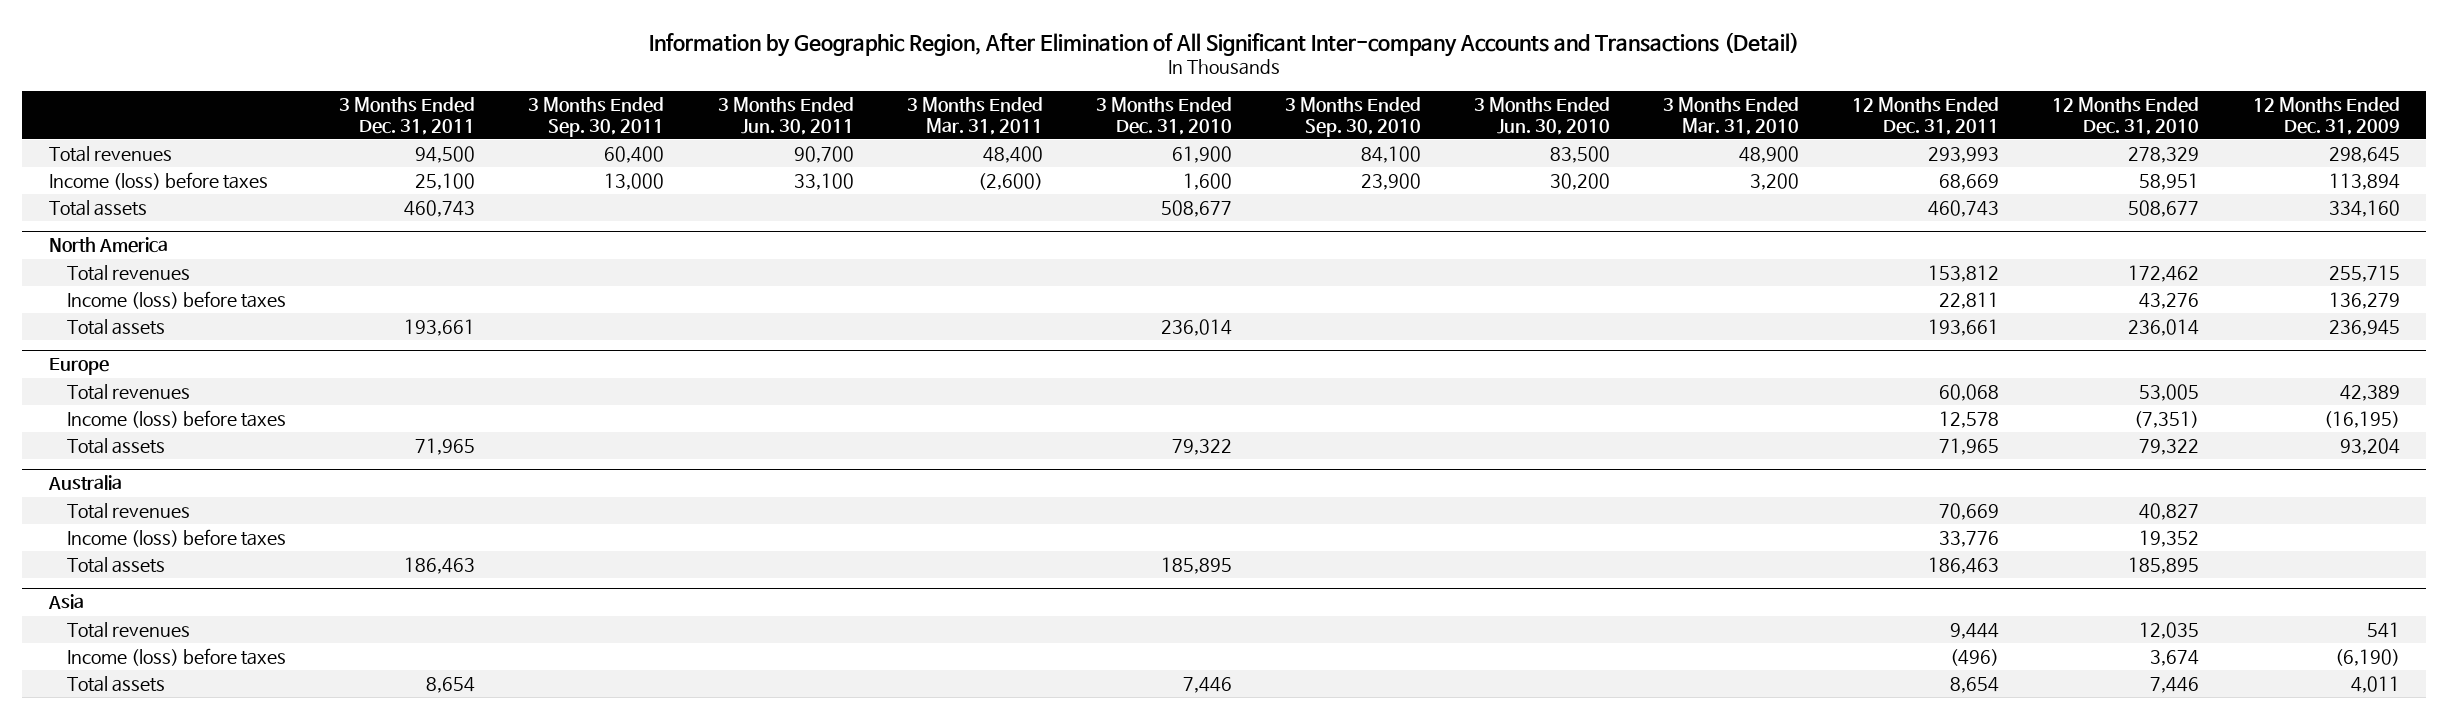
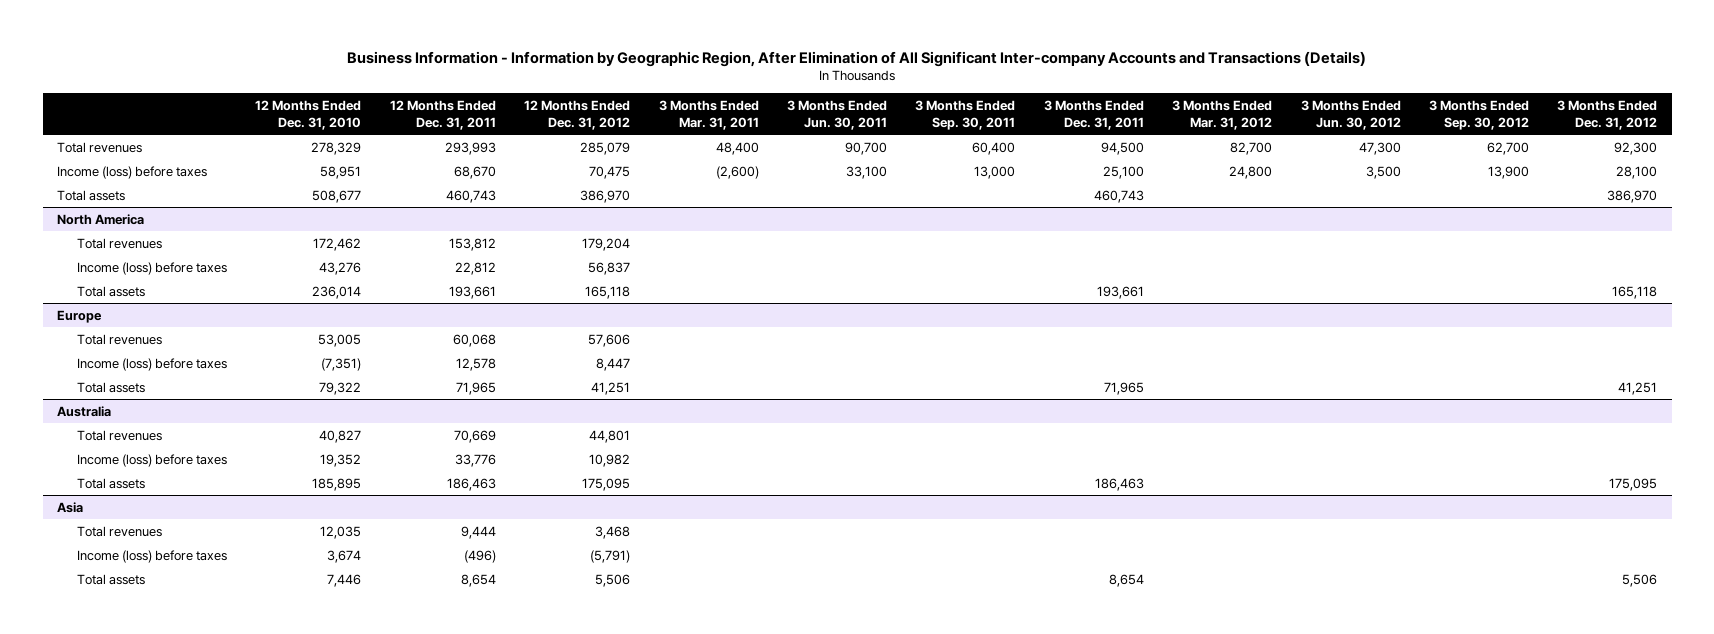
- Information by Geographic Region, After Elimination of All Significant Inter-company Accounts and Transactions (Detail)
+ Business Information - Information by Geographic Region, After Elimination of All Significant Inter-company Accounts and Transactions (Details)
- | 3 Months Ended Dec. 31, 2011 | 3 Months Ended Sep. 30, 2011 | 3 Months Ended Jun. 30, 2011 | 3 Months Ended Mar. 31, 2011 | 3 Months Ended Dec. 31, 2010 | 3 Months Ended Sep. 30, 2010 | 3 Months Ended Jun. 30, 2010 | 3 Months Ended Mar. 31, 2010 | 12 Months Ended Dec. 31, 2011 | 12 Months Ended Dec. 31, 2010 | 12 Months Ended Dec. 31, 2009
+ | 12 Months Ended Dec. 31, 2010 | 12 Months Ended Dec. 31, 2011 | 12 Months Ended Dec. 31, 2012 | 3 Months Ended Mar. 31, 2011 | 3 Months Ended Jun. 30, 2011 | 3 Months Ended Sep. 30, 2011 | 3 Months Ended Dec. 31, 2011 | 3 Months Ended Mar. 31, 2012 | 3 Months Ended Jun. 30, 2012 | 3 Months Ended Sep. 30, 2012 | 3 Months Ended Dec. 31, 2012
- Income (loss) before taxes | 25,100 | 13,000 | 33,100 | (2,600) | 1,600 | 23,900 | 30,200 | 3,200 | 68,669 | 58,951 | 113,894
+ Income (loss) before taxes | 58,951 | 68,670 | 70,475 | (2,600) | 33,100 | 13,000 | 25,100 | 24,800 | 3,500 | 13,900 | 28,100
@ North America
- Income (loss) before taxes | | | | | | | | | 22,811 | 43,276 | 136,279
+ Income (loss) before taxes | 43,276 | 22,812 | 56,837 | | | | | | | |

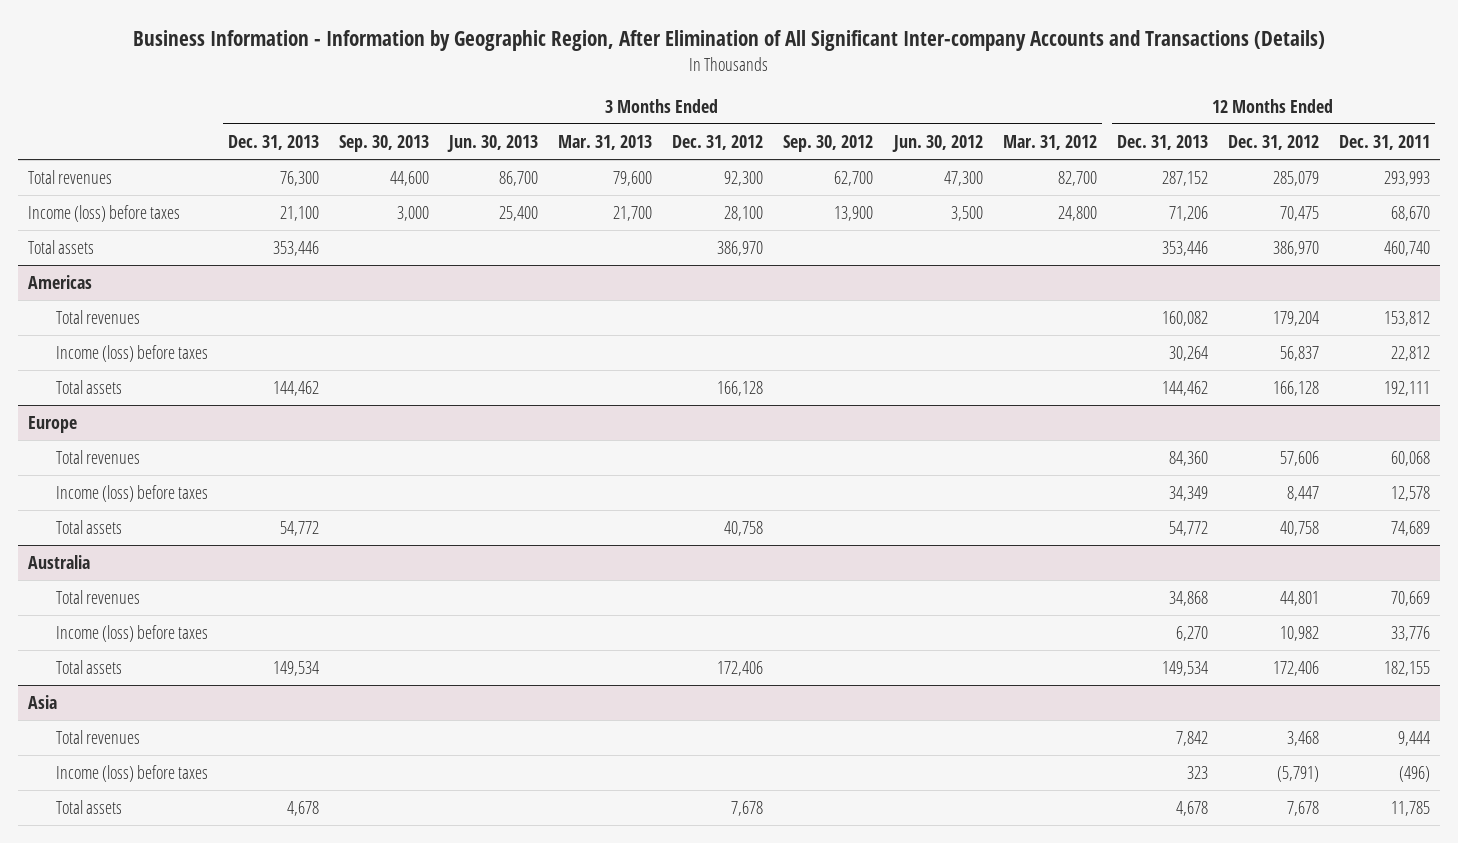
- | 12 Months Ended Dec. 31, 2010 | 12 Months Ended Dec. 31, 2011 | 12 Months Ended Dec. 31, 2012 | 3 Months Ended Mar. 31, 2011 | 3 Months Ended Jun. 30, 2011 | 3 Months Ended Sep. 30, 2011 | 3 Months Ended Dec. 31, 2011 | 3 Months Ended Mar. 31, 2012 | 3 Months Ended Jun. 30, 2012 | 3 Months Ended Sep. 30, 2012 | 3 Months Ended Dec. 31, 2012
+ | 3 Months Ended Dec. 31, 2013 | 3 Months Ended Sep. 30, 2013 | 3 Months Ended Jun. 30, 2013 | 3 Months Ended Mar. 31, 2013 | 3 Months Ended Dec. 31, 2012 | 3 Months Ended Sep. 30, 2012 | 3 Months Ended Jun. 30, 2012 | 3 Months Ended Mar. 31, 2012 | 12 Months Ended Dec. 31, 2013 | 12 Months Ended Dec. 31, 2012 | 12 Months Ended Dec. 31, 2011
- Total assets | 508,677 | 460,743 | 386,970 | | | | 460,743 | | | | 386,970
- North America
+ Total assets | 353,446 | | | | 386,970 | | | | 353,446 | 386,970 | 460,740
+ Americas
- Total assets | 236,014 | 193,661 | 165,118 | | | | 193,661 | | | | 165,118
+ Total assets | 144,462 | | | | 166,128 | | | | 144,462 | 166,128 | 192,111
@ Europe
- Total assets | 79,322 | 71,965 | 41,251 | | | | 71,965 | | | | 41,251
+ Total assets | 54,772 | | | | 40,758 | | | | 54,772 | 40,758 | 74,689
@ Australia
- Total assets | 185,895 | 186,463 | 175,095 | | | | 186,463 | | | | 175,095
+ Total assets | 149,534 | | | | 172,406 | | | | 149,534 | 172,406 | 182,155
@ Asia
- Total assets | 7,446 | 8,654 | 5,506 | | | | 8,654 | | | | 5,506
+ Total assets | 4,678 | | | | 7,678 | | | | 4,678 | 7,678 | 11,785

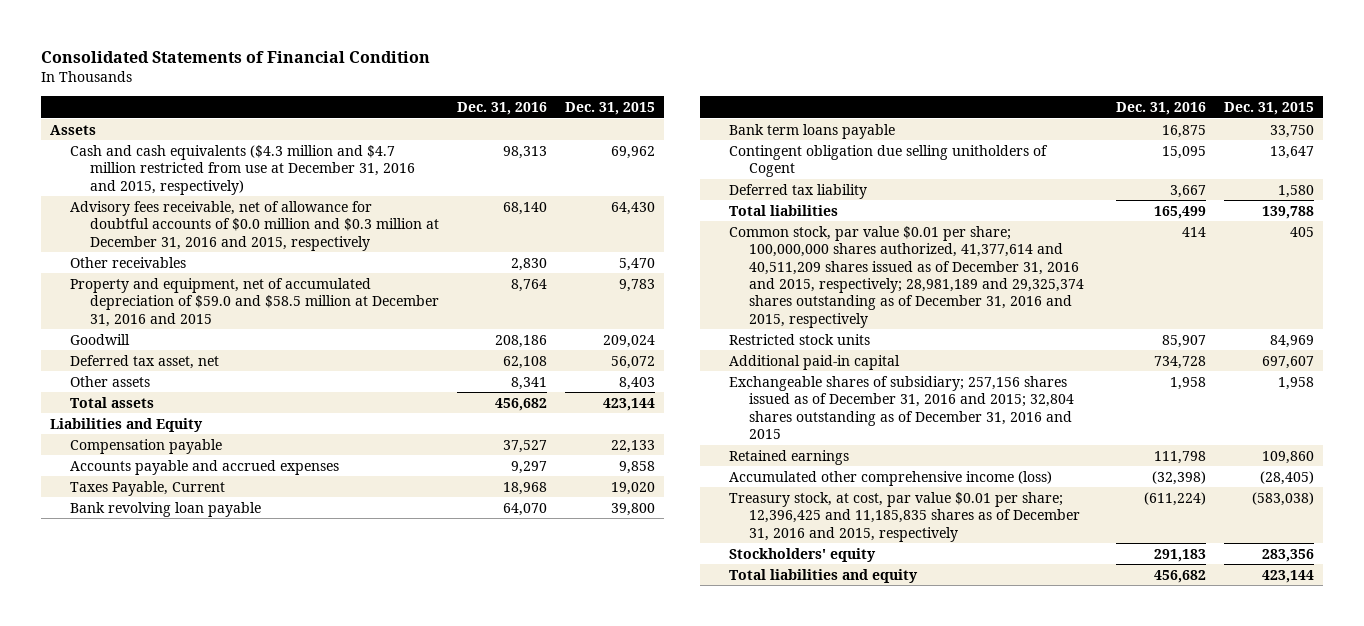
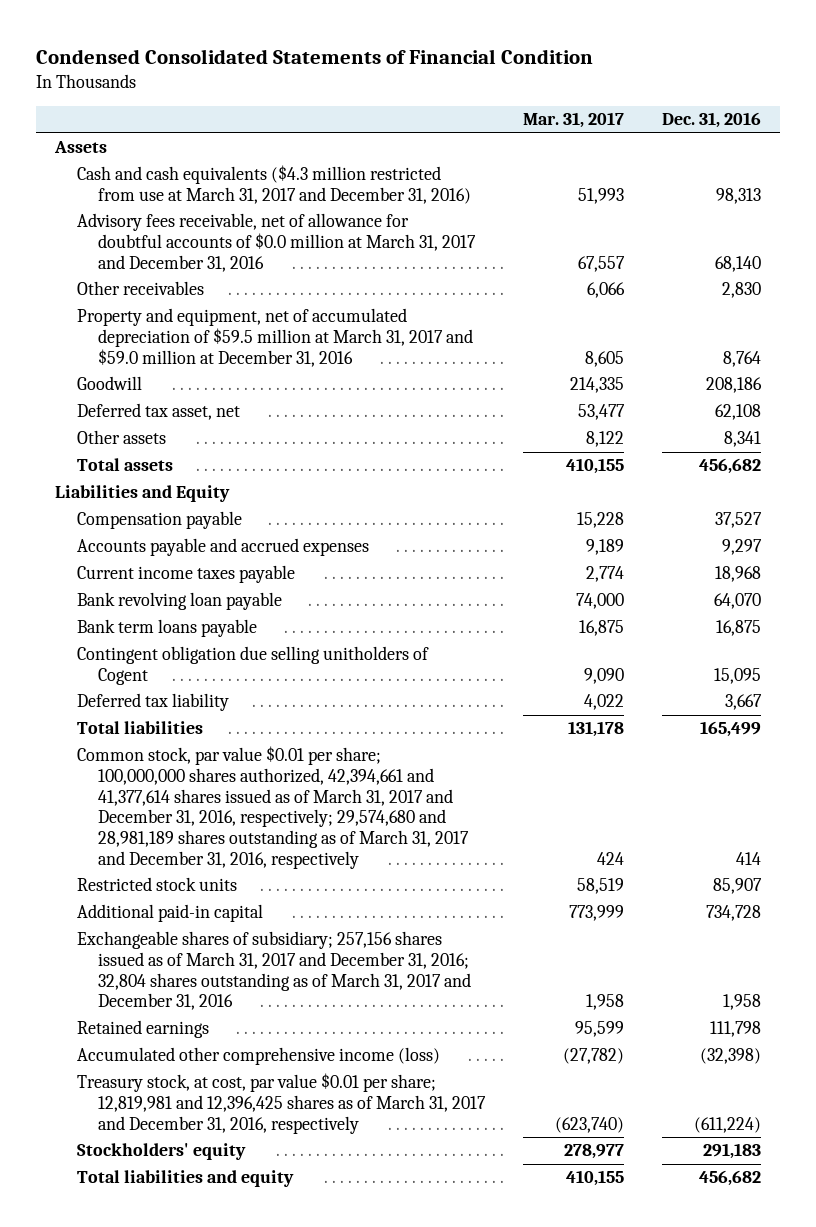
- Consolidated Statements of Financial Condition
+ Condensed Consolidated Statements of Financial Condition
- | Dec. 31, 2016 | Dec. 31, 2015
+ | Mar. 31, 2017 | Dec. 31, 2016
- Cash and cash equivalents ($4.3 million and $4.7 million restricted from use at December 31, 2016 and 2015, respectively) | 98,313 | 69,962
- Advisory fees receivable, net of allowance for doubtful accounts of $0.0 million and $0.3 million at December 31, 2016 and 2015, respectively | 68,140 | 64,430
+ Cash and cash equivalents ($4.3 million restricted from use at March 31, 2017 and December 31, 2016) | 51,993 | 98,313
+ Advisory fees receivable, net of allowance for doubtful accounts of $0.0 million at March 31, 2017 and December 31, 2016 | 67,557 | 68,140
- Property and equipment, net of accumulated depreciation of $59.0 and $58.5 million at December 31, 2016 and 2015 | 8,764 | 9,783
+ Property and equipment, net of accumulated depreciation of $59.5 million at March 31, 2017 and $59.0 million at December 31, 2016 | 8,605 | 8,764
- Taxes Payable, Current | 18,968 | 19,020
+ Current income taxes payable | 2,774 | 18,968
- Common stock, par value $0.01 per share; 100,000,000 shares authorized, 41,377,614 and 40,511,209 shares issued as of December 31, 2016 and 2015, respectively; 28,981,189 and 29,325,374 shares outstanding as of December 31, 2016 and 2015, respectively | 414 | 405
+ Common stock, par value $0.01 per share; 100,000,000 shares authorized, 42,394,661 and 41,377,614 shares issued as of March 31, 2017 and December 31, 2016, respectively; 29,574,680 and 28,981,189 shares outstanding as of March 31, 2017 and December 31, 2016, respectively | 424 | 414
- Exchangeable shares of subsidiary; 257,156 shares issued as of December 31, 2016 and 2015; 32,804 shares outstanding as of December 31, 2016 and 2015 | 1,958 | 1,958
+ Exchangeable shares of subsidiary; 257,156 shares issued as of March 31, 2017 and December 31, 2016; 32,804 shares outstanding as of March 31, 2017 and December 31, 2016 | 1,958 | 1,958
- Treasury stock, at cost, par value $0.01 per share; 12,396,425 and 11,185,835 shares as of December 31, 2016 and 2015, respectively | (611,224) | (583,038)
+ Treasury stock, at cost, par value $0.01 per share; 12,819,981 and 12,396,425 shares as of March 31, 2017 and December 31, 2016, respectively | (623,740) | (611,224)

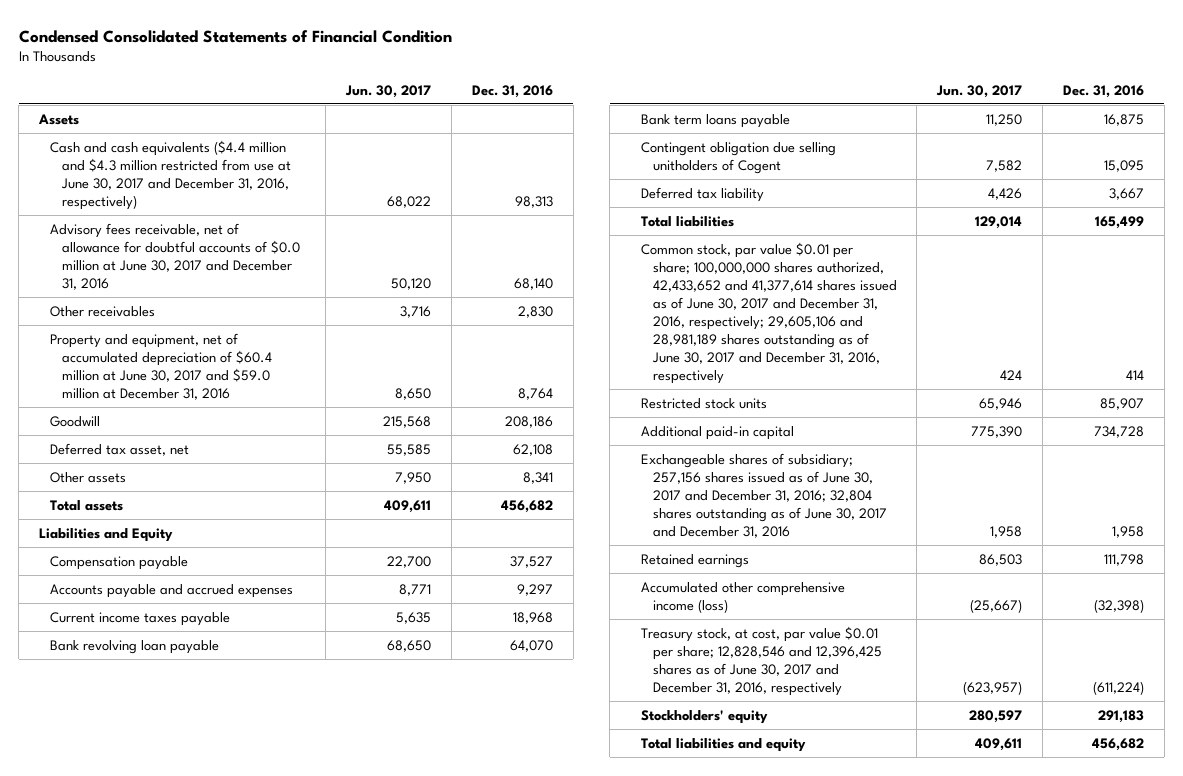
- | Mar. 31, 2017 | Dec. 31, 2016
+ | Jun. 30, 2017 | Dec. 31, 2016
- Cash and cash equivalents ($4.3 million restricted from use at March 31, 2017 and December 31, 2016) | 51,993 | 98,313
- Advisory fees receivable, net of allowance for doubtful accounts of $0.0 million at March 31, 2017 and December 31, 2016 | 67,557 | 68,140
+ Cash and cash equivalents ($4.4 million and $4.3 million restricted from use at June 30, 2017 and December 31, 2016, respectively) | 68,022 | 98,313
+ Advisory fees receivable, net of allowance for doubtful accounts of $0.0 million at June 30, 2017 and December 31, 2016 | 50,120 | 68,140
- Property and equipment, net of accumulated depreciation of $59.5 million at March 31, 2017 and $59.0 million at December 31, 2016 | 8,605 | 8,764
+ Property and equipment, net of accumulated depreciation of $60.4 million at June 30, 2017 and $59.0 million at December 31, 2016 | 8,650 | 8,764
- Common stock, par value $0.01 per share; 100,000,000 shares authorized, 42,394,661 and 41,377,614 shares issued as of March 31, 2017 and December 31, 2016, respectively; 29,574,680 and 28,981,189 shares outstanding as of March 31, 2017 and December 31, 2016, respectively | 424 | 414
+ Common stock, par value $0.01 per share; 100,000,000 shares authorized, 42,433,652 and 41,377,614 shares issued as of June 30, 2017 and December 31, 2016, respectively; 29,605,106 and 28,981,189 shares outstanding as of June 30, 2017 and December 31, 2016, respectively | 424 | 414
- Exchangeable shares of subsidiary; 257,156 shares issued as of March 31, 2017 and December 31, 2016; 32,804 shares outstanding as of March 31, 2017 and December 31, 2016 | 1,958 | 1,958
+ Exchangeable shares of subsidiary; 257,156 shares issued as of June 30, 2017 and December 31, 2016; 32,804 shares outstanding as of June 30, 2017 and December 31, 2016 | 1,958 | 1,958
- Treasury stock, at cost, par value $0.01 per share; 12,819,981 and 12,396,425 shares as of March 31, 2017 and December 31, 2016, respectively | (623,740) | (611,224)
+ Treasury stock, at cost, par value $0.01 per share; 12,828,546 and 12,396,425 shares as of June 30, 2017 and December 31, 2016, respectively | (623,957) | (611,224)

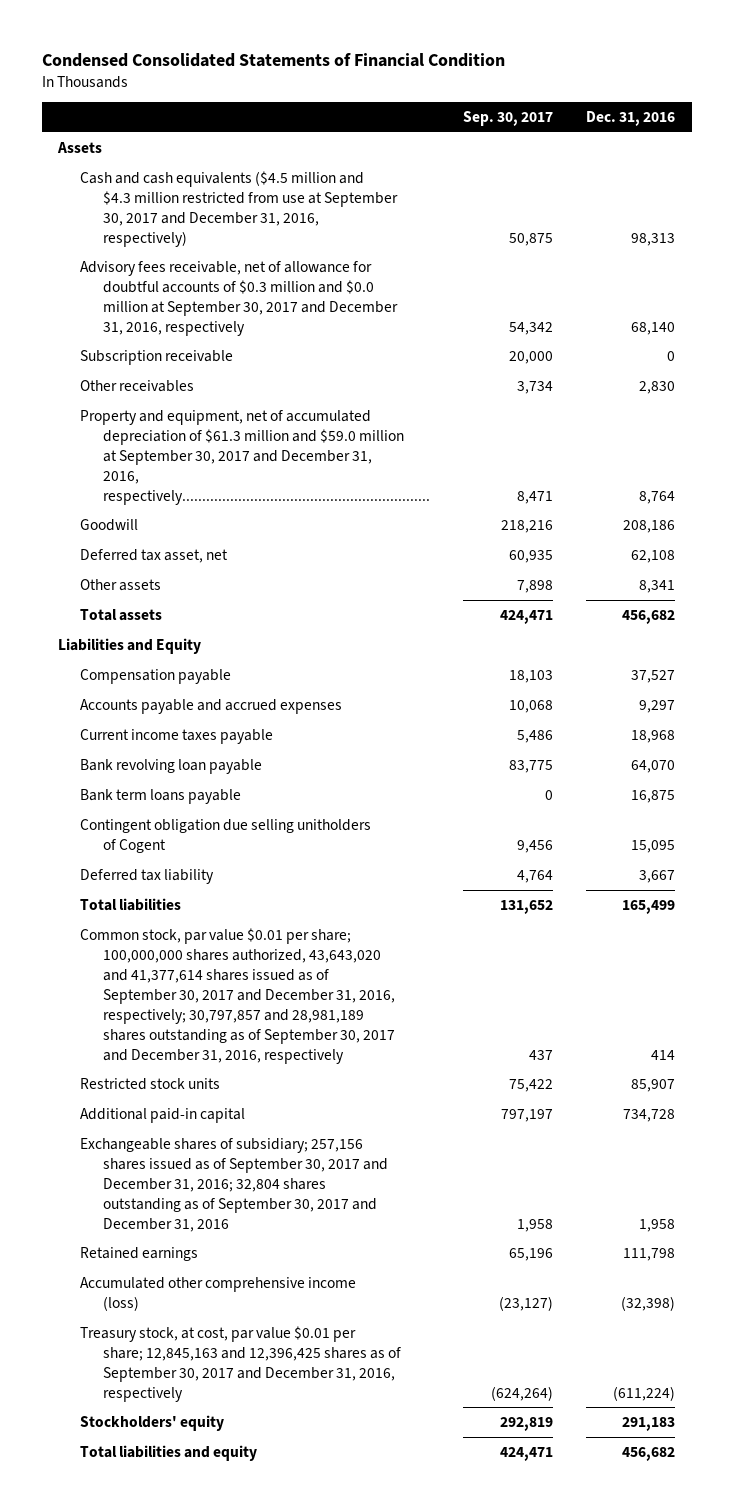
- | Jun. 30, 2017 | Dec. 31, 2016
+ | Sep. 30, 2017 | Dec. 31, 2016
- Cash and cash equivalents ($4.4 million and $4.3 million restricted from use at June 30, 2017 and December 31, 2016, respectively) | 68,022 | 98,313
- Advisory fees receivable, net of allowance for doubtful accounts of $0.0 million at June 30, 2017 and December 31, 2016 | 50,120 | 68,140
+ Cash and cash equivalents ($4.5 million and $4.3 million restricted from use at September 30, 2017 and December 31, 2016, respectively) | 50,875 | 98,313
+ Advisory fees receivable, net of allowance for doubtful accounts of $0.3 million and $0.0 million at September 30, 2017 and December 31, 2016, respectively | 54,342 | 68,140
+ Subscription receivable | 20,000 | 0
- Property and equipment, net of accumulated depreciation of $60.4 million at June 30, 2017 and $59.0 million at December 31, 2016 | 8,650 | 8,764
+ Property and equipment, net of accumulated depreciation of $61.3 million and $59.0 million at September 30, 2017 and December 31, 2016, respectively.............................................................. | 8,471 | 8,764
- Common stock, par value $0.01 per share; 100,000,000 shares authorized, 42,433,652 and 41,377,614 shares issued as of June 30, 2017 and December 31, 2016, respectively; 29,605,106 and 28,981,189 shares outstanding as of June 30, 2017 and December 31, 2016, respectively | 424 | 414
+ Common stock, par value $0.01 per share; 100,000,000 shares authorized, 43,643,020 and 41,377,614 shares issued as of September 30, 2017 and December 31, 2016, respectively; 30,797,857 and 28,981,189 shares outstanding as of September 30, 2017 and December 31, 2016, respectively | 437 | 414
- Exchangeable shares of subsidiary; 257,156 shares issued as of June 30, 2017 and December 31, 2016; 32,804 shares outstanding as of June 30, 2017 and December 31, 2016 | 1,958 | 1,958
+ Exchangeable shares of subsidiary; 257,156 shares issued as of September 30, 2017 and December 31, 2016; 32,804 shares outstanding as of September 30, 2017 and December 31, 2016 | 1,958 | 1,958
- Treasury stock, at cost, par value $0.01 per share; 12,828,546 and 12,396,425 shares as of June 30, 2017 and December 31, 2016, respectively | (623,957) | (611,224)
+ Treasury stock, at cost, par value $0.01 per share; 12,845,163 and 12,396,425 shares as of September 30, 2017 and December 31, 2016, respectively | (624,264) | (611,224)

